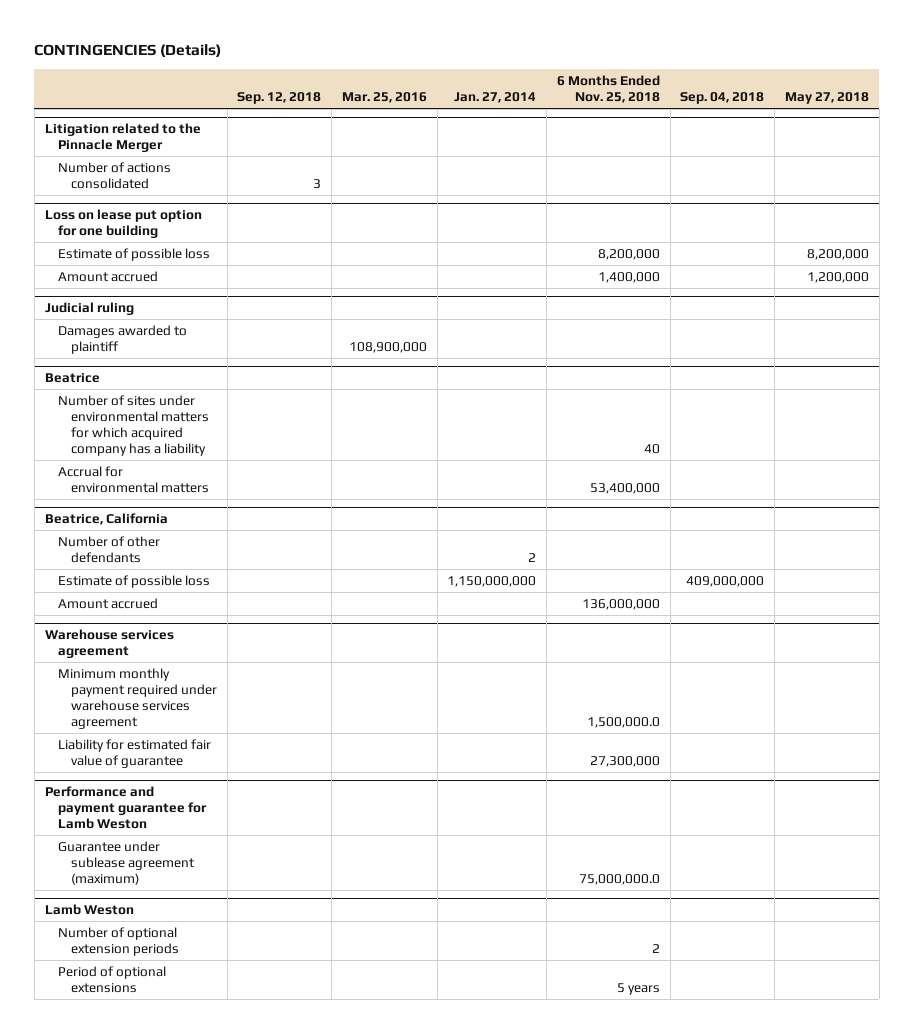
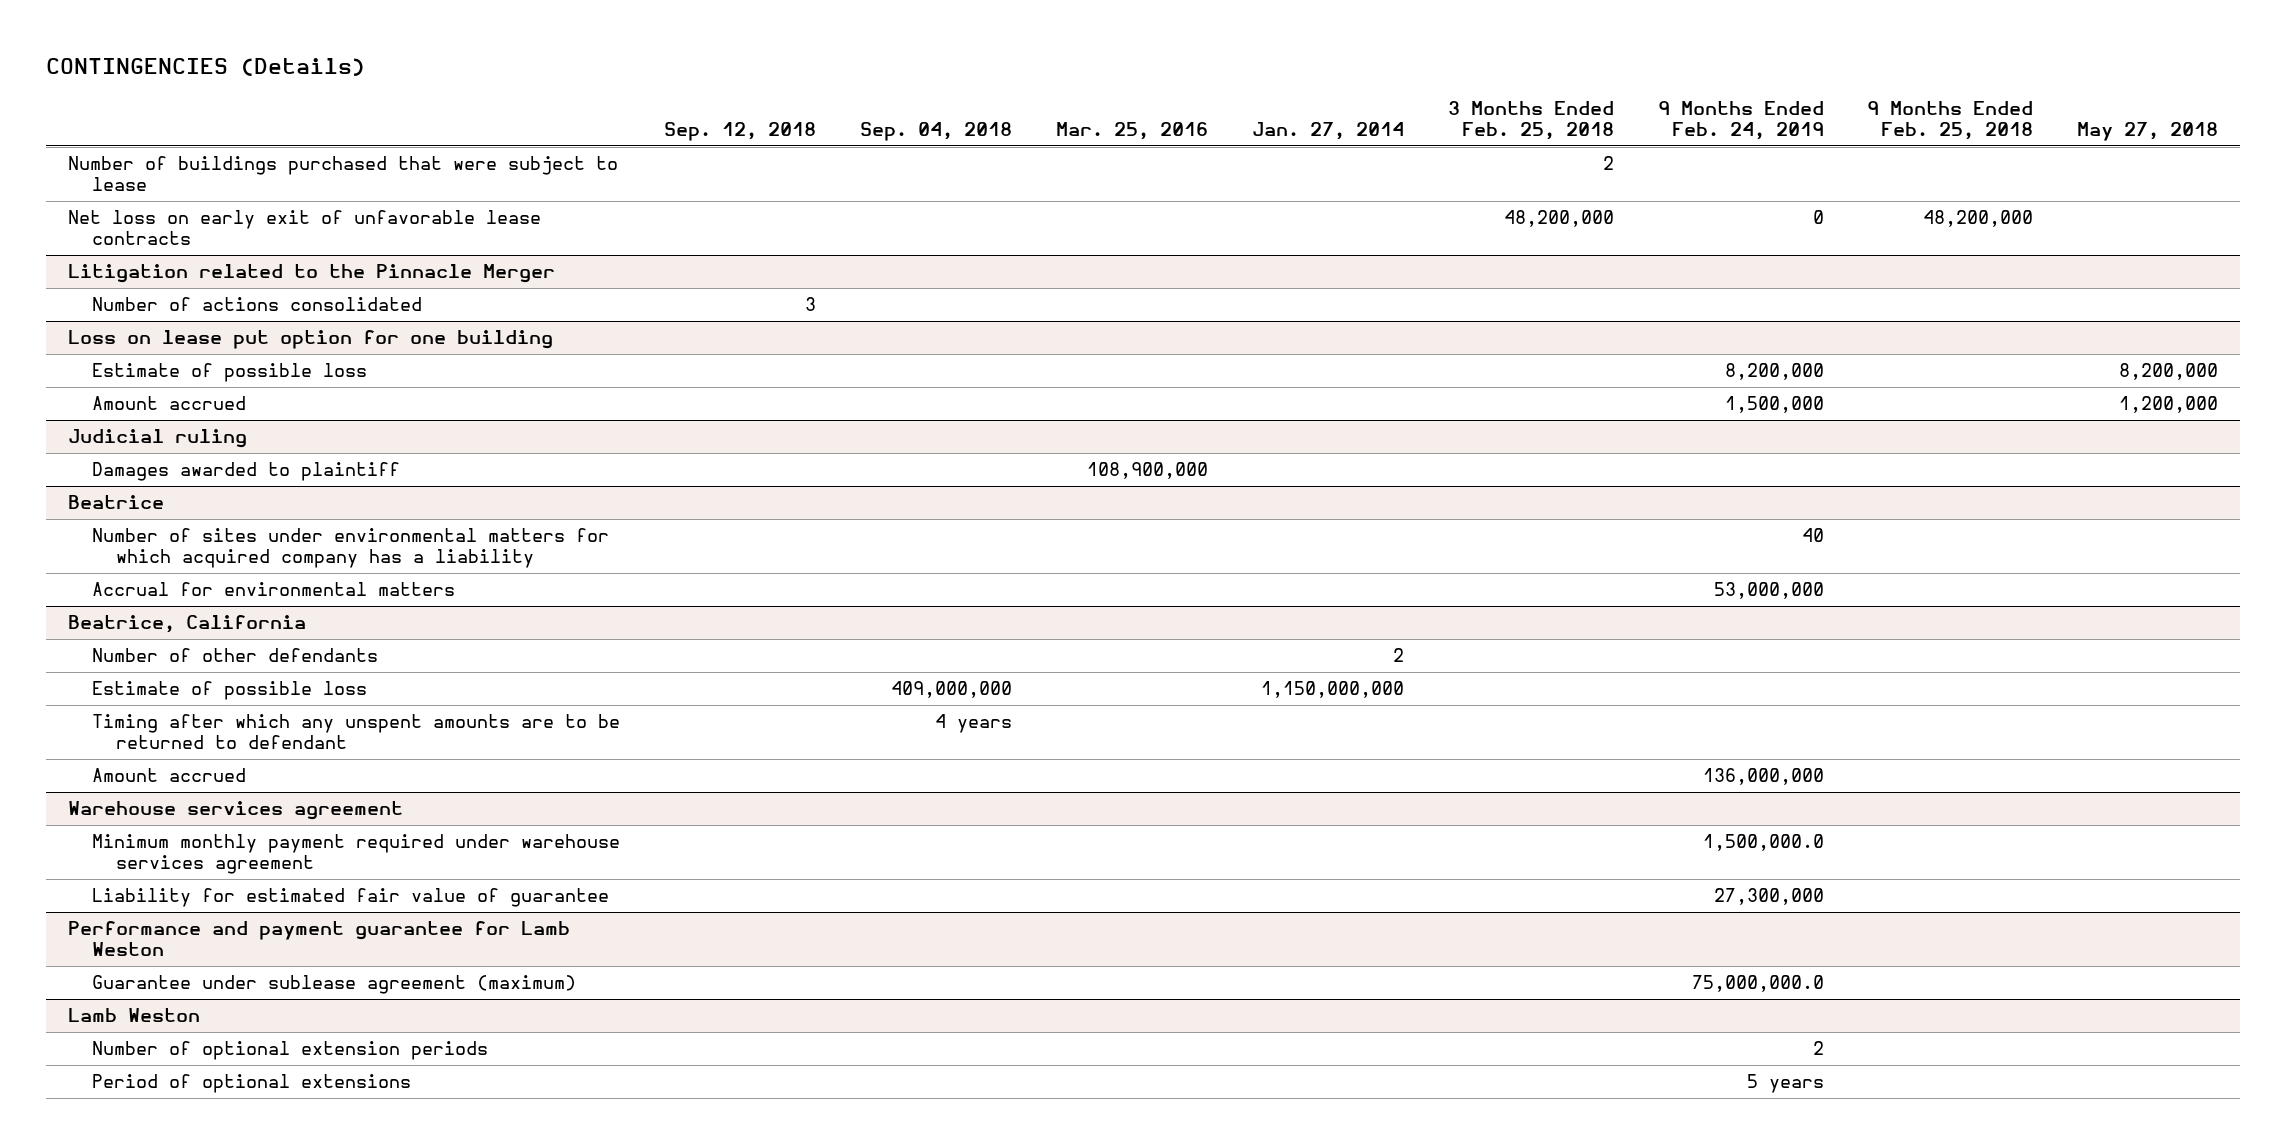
- | Sep. 12, 2018 | Mar. 25, 2016 | Jan. 27, 2014 | 6 Months Ended Nov. 25, 2018 | Sep. 04, 2018 | May 27, 2018
+ | Sep. 12, 2018 | Sep. 04, 2018 | Mar. 25, 2016 | Jan. 27, 2014 | 3 Months Ended Feb. 25, 2018 | 9 Months Ended Feb. 24, 2019 | 9 Months Ended Feb. 25, 2018 | May 27, 2018
+ Number of buildings purchased that were subject to lease | | | | | 2 | | |
+ Net loss on early exit of unfavorable lease contracts | | | | | 48,200,000 | 0 | 48,200,000 |
@ Beatrice, California
+ Timing after which any unspent amounts are to be returned to defendant | | 4 years | | | | | |

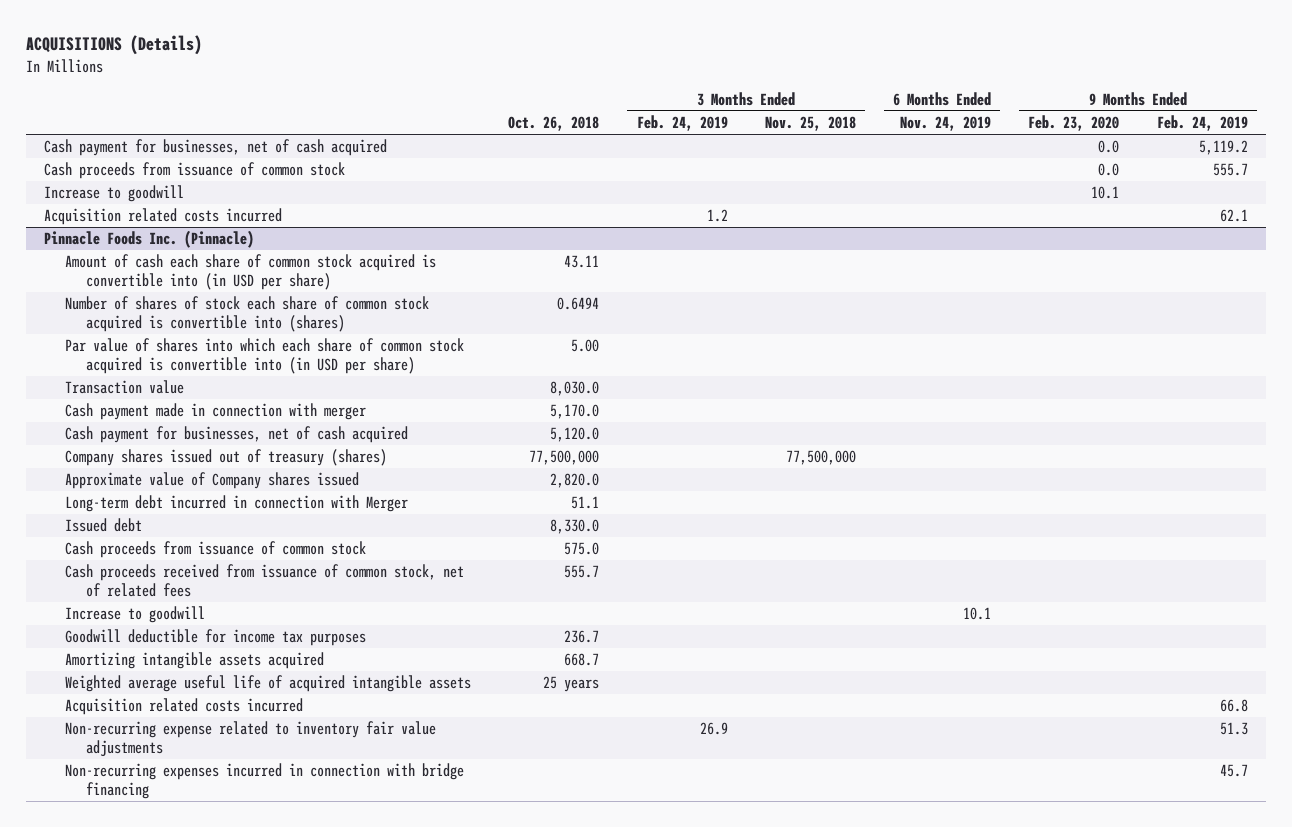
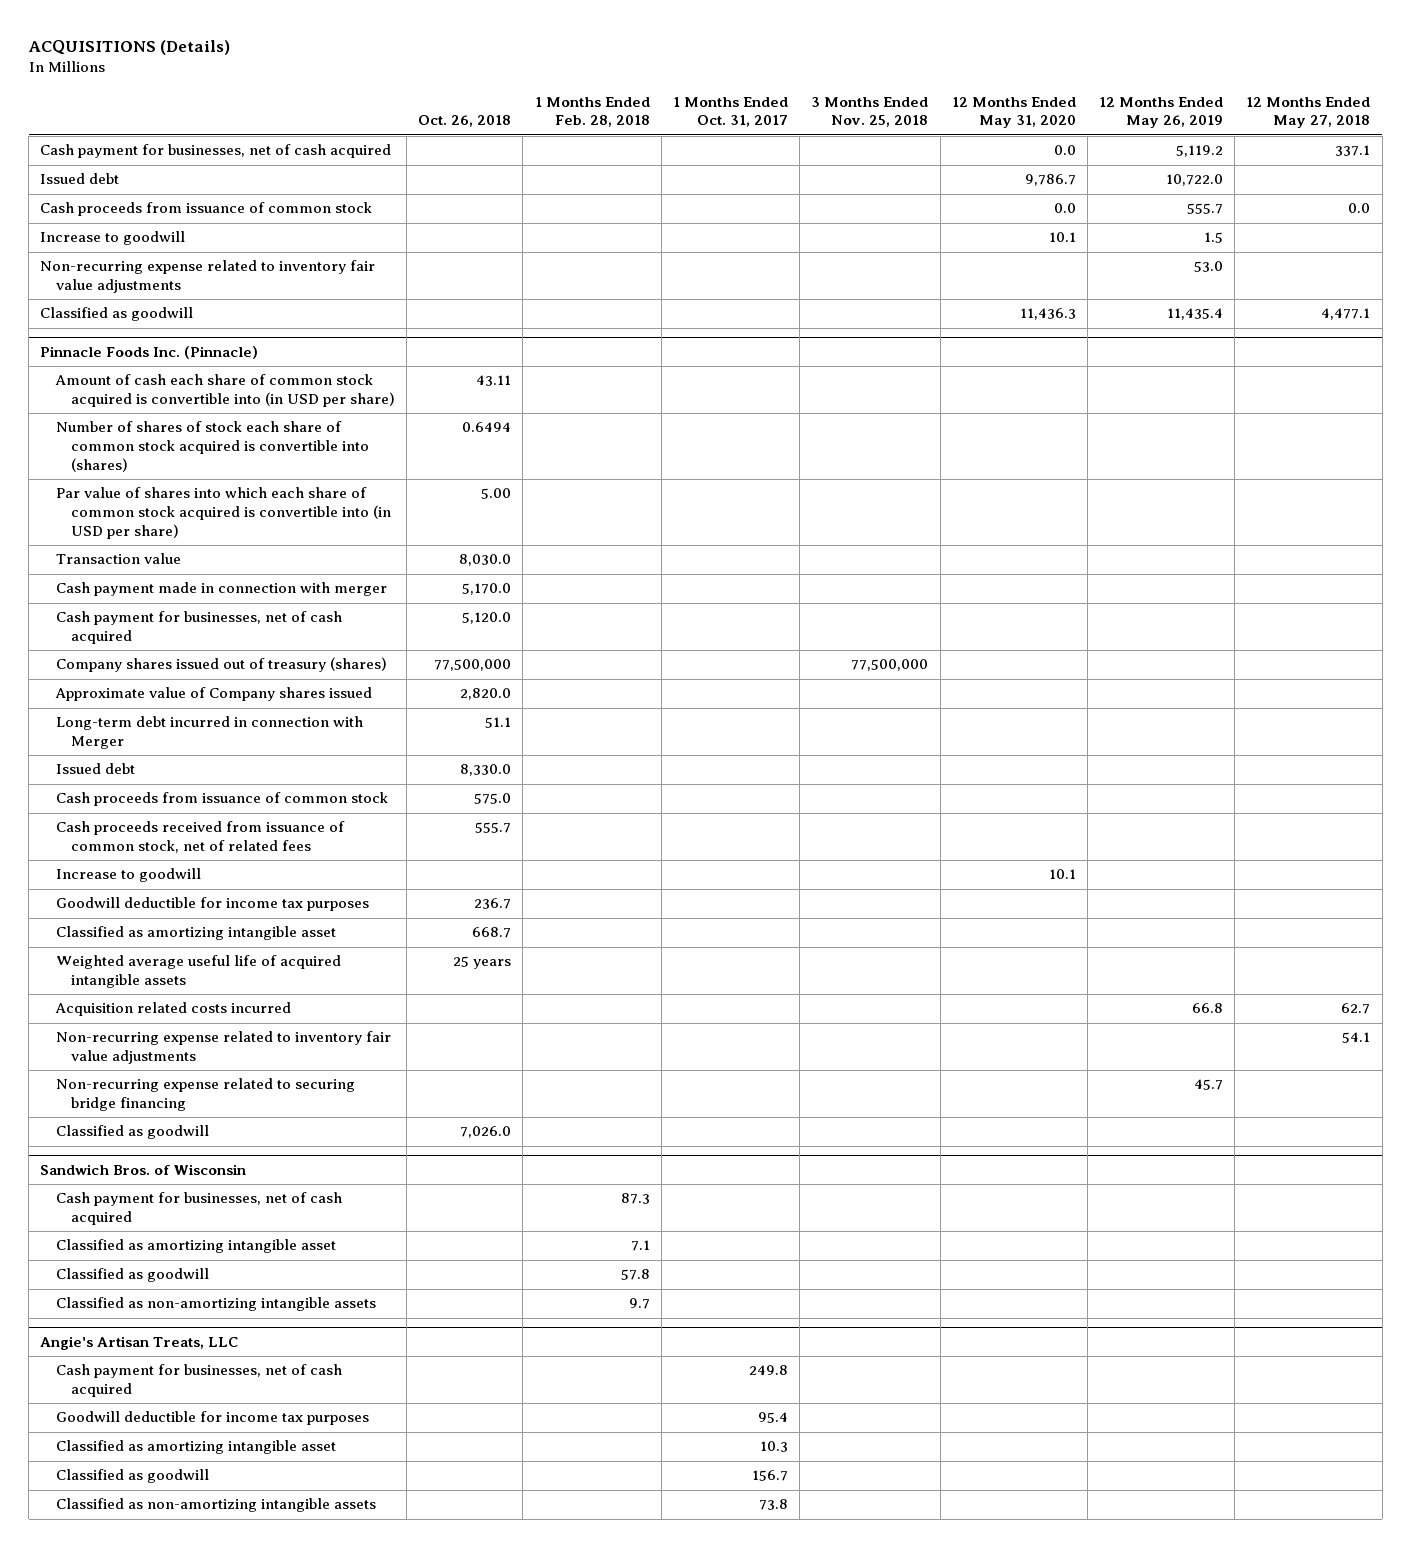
- | Oct. 26, 2018 | 3 Months Ended Feb. 24, 2019 | 3 Months Ended Nov. 25, 2018 | 6 Months Ended Nov. 24, 2019 | 9 Months Ended Feb. 23, 2020 | 9 Months Ended Feb. 24, 2019
+ | Oct. 26, 2018 | 1 Months Ended Feb. 28, 2018 | 1 Months Ended Oct. 31, 2017 | 3 Months Ended Nov. 25, 2018 | 12 Months Ended May 31, 2020 | 12 Months Ended May 26, 2019 | 12 Months Ended May 27, 2018
+ Issued debt | | | | | 9,786.7 | 10,722.0 |
- Acquisition related costs incurred | | 1.2 | | | | 62.1
+ Non-recurring expense related to inventory fair value adjustments | | | | | | 53.0 |
+ Classified as goodwill | | | | | 11,436.3 | 11,435.4 | 4,477.1
@ Pinnacle Foods Inc. (Pinnacle)
- Amortizing intangible assets acquired | 668.7 | | | | |
+ Classified as amortizing intangible asset | 668.7 | | | | | |
- Non-recurring expenses incurred in connection with bridge financing | | | | | | 45.7
+ Non-recurring expense related to securing bridge financing | | | | | | 45.7 |
+ Classified as goodwill | 7,026.0 | | | | | |
+ Sandwich Bros. of Wisconsin
+ Cash payment for businesses, net of cash acquired | | 87.3 | | | | |
+ Classified as amortizing intangible asset | | 7.1 | | | | |
+ Classified as goodwill | | 57.8 | | | | |
+ Classified as non-amortizing intangible assets | | 9.7 | | | | |
+ Angie's Artisan Treats, LLC
+ Cash payment for businesses, net of cash acquired | | | 249.8 | | | |
+ Goodwill deductible for income tax purposes | | | 95.4 | | | |
+ Classified as amortizing intangible asset | | | 10.3 | | | |
+ Classified as goodwill | | | 156.7 | | | |
+ Classified as non-amortizing intangible assets | | | 73.8 | | | |

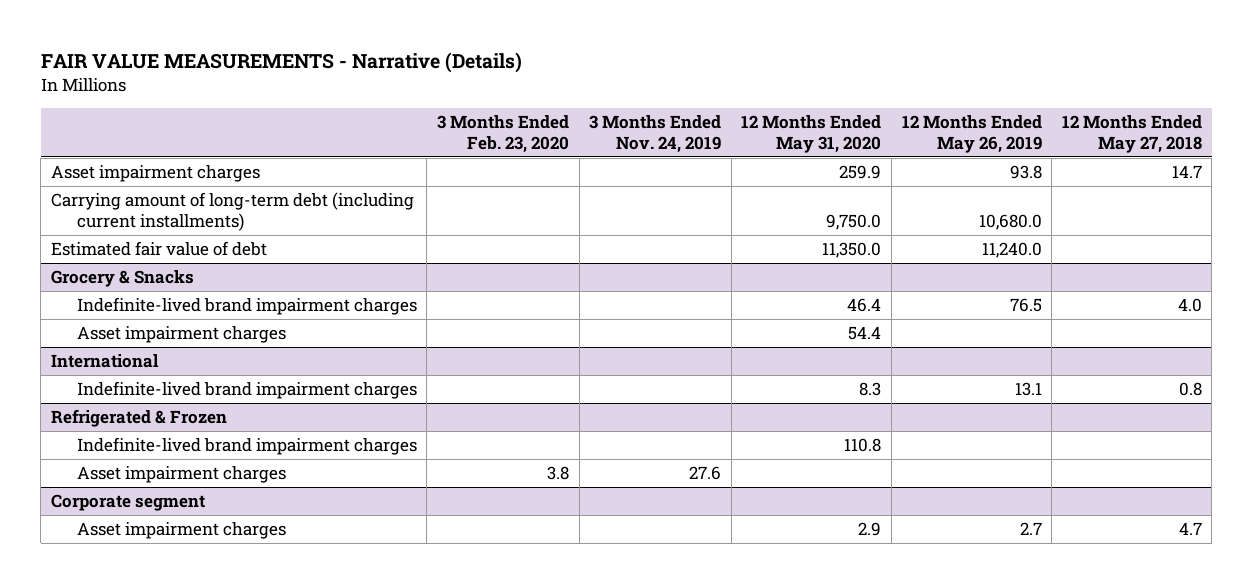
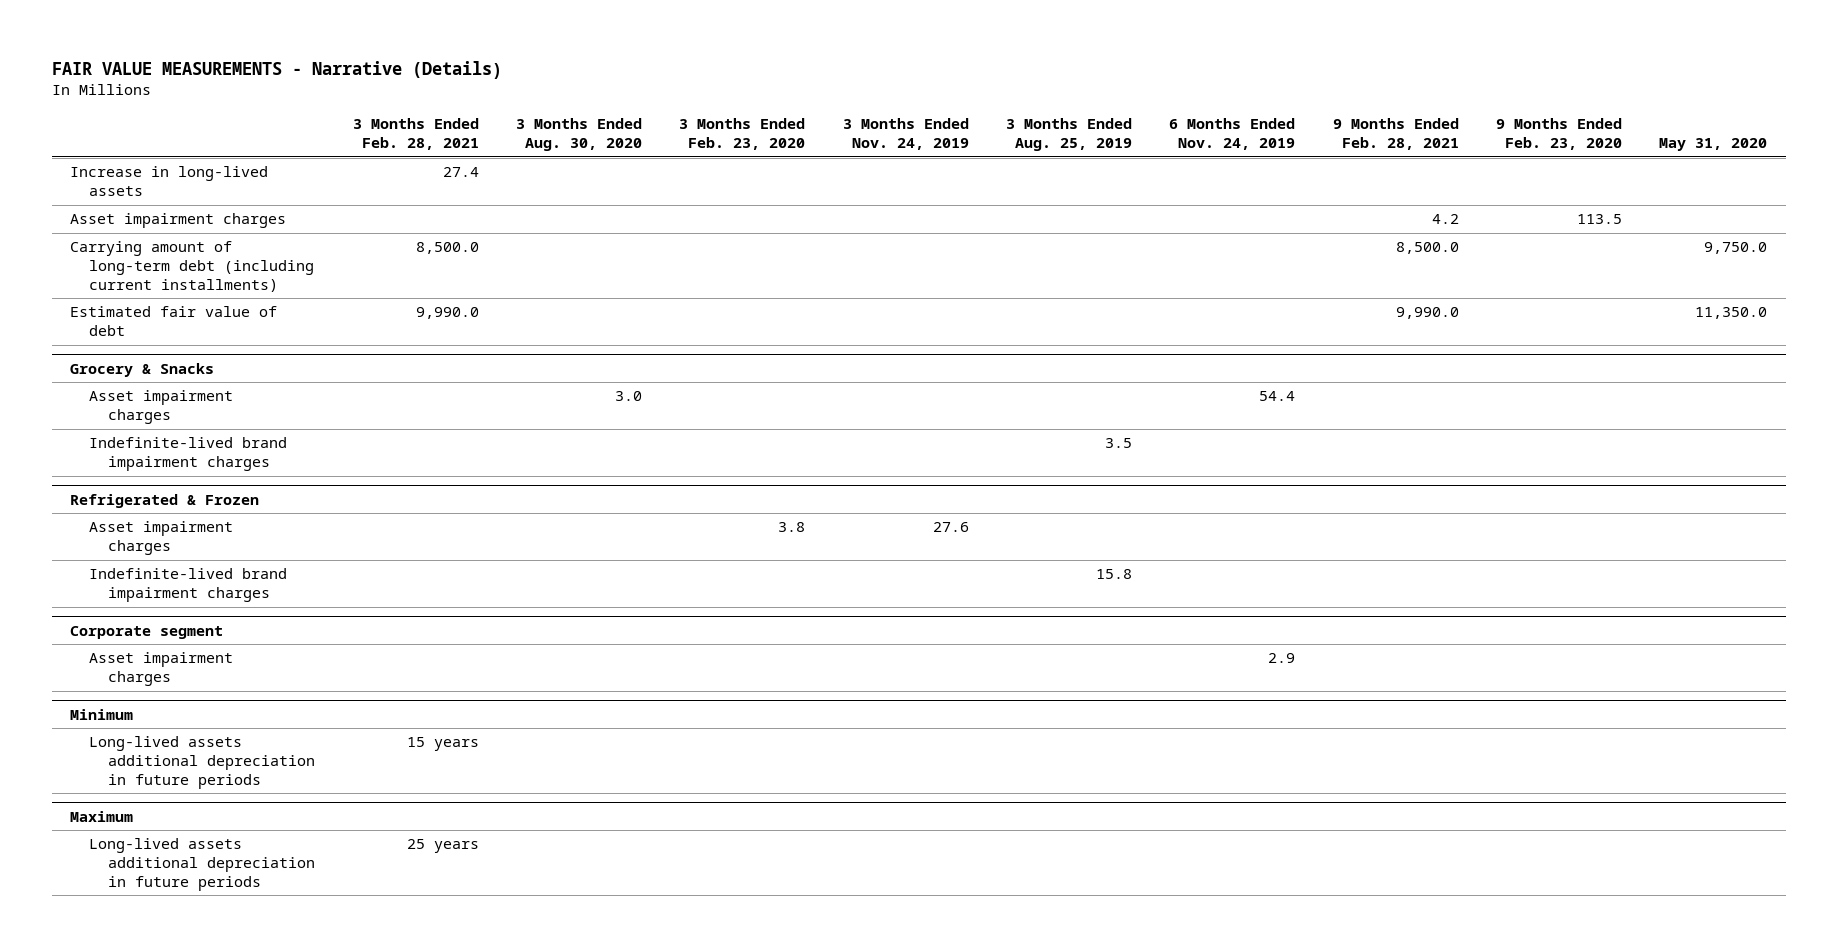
- | 3 Months Ended Feb. 23, 2020 | 3 Months Ended Nov. 24, 2019 | 12 Months Ended May 31, 2020 | 12 Months Ended May 26, 2019 | 12 Months Ended May 27, 2018
+ | 3 Months Ended Feb. 28, 2021 | 3 Months Ended Aug. 30, 2020 | 3 Months Ended Feb. 23, 2020 | 3 Months Ended Nov. 24, 2019 | 3 Months Ended Aug. 25, 2019 | 6 Months Ended Nov. 24, 2019 | 9 Months Ended Feb. 28, 2021 | 9 Months Ended Feb. 23, 2020 | May 31, 2020
+ Increase in long-lived assets | 27.4 | | | | | | | |
- International
- Indefinite-lived brand impairment charges | | | 8.3 | 13.1 | 0.8
@ Grocery & Snacks
moved down: Indefinite-lived brand impairment charges | | | | | 3.5 | | | |
@ Refrigerated & Frozen
moved down: Indefinite-lived brand impairment charges | | | | | 15.8 | | | |
+ Minimum
+ Long-lived assets additional depreciation in future periods | 15 years | | | | | | | |
+ Maximum
+ Long-lived assets additional depreciation in future periods | 25 years | | | | | | | |

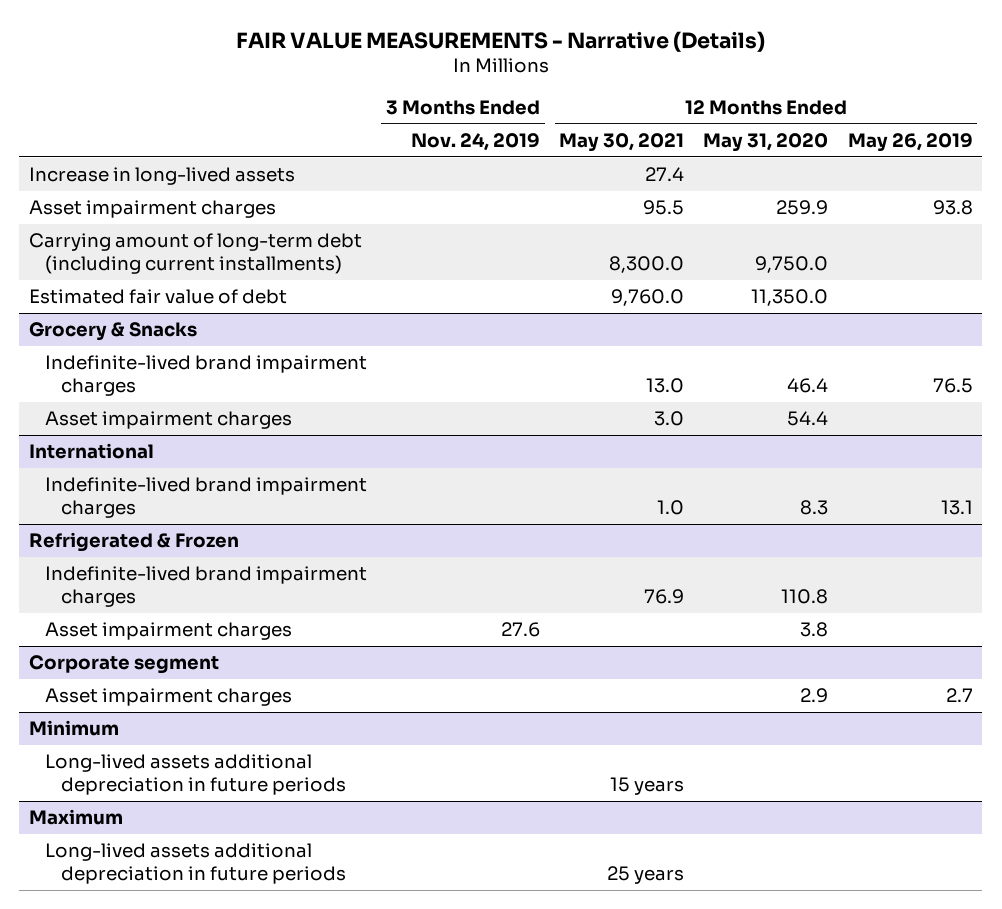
- | 3 Months Ended Feb. 28, 2021 | 3 Months Ended Aug. 30, 2020 | 3 Months Ended Feb. 23, 2020 | 3 Months Ended Nov. 24, 2019 | 3 Months Ended Aug. 25, 2019 | 6 Months Ended Nov. 24, 2019 | 9 Months Ended Feb. 28, 2021 | 9 Months Ended Feb. 23, 2020 | May 31, 2020
+ | 3 Months Ended Nov. 24, 2019 | 12 Months Ended May 30, 2021 | 12 Months Ended May 31, 2020 | 12 Months Ended May 26, 2019
@ Grocery & Snacks
moved down: Asset impairment charges | | 3.0 | 54.4 |
+ International
+ Indefinite-lived brand impairment charges | | 1.0 | 8.3 | 13.1
@ Refrigerated & Frozen
moved down: Asset impairment charges | 27.6 | | 3.8 |

